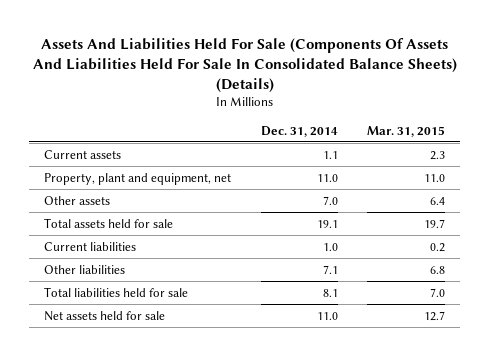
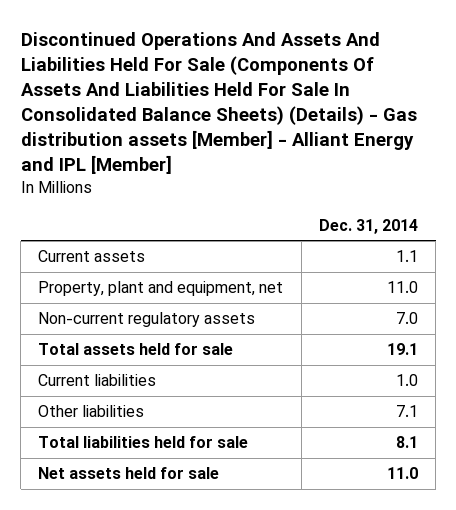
- Assets And Liabilities Held For Sale (Components Of Assets And Liabilities Held For Sale In Consolidated Balance Sheets) (Details)
+ Discontinued Operations And Assets And Liabilities Held For Sale (Components Of Assets And Liabilities Held For Sale In Consolidated Balance Sheets) (Details) - Gas distribution assets [Member] - Alliant Energy and IPL [Member]
- | Dec. 31, 2014 | Mar. 31, 2015
+ | Dec. 31, 2014
- Other assets | 7.0 | 6.4
+ Non-current regulatory assets | 7.0

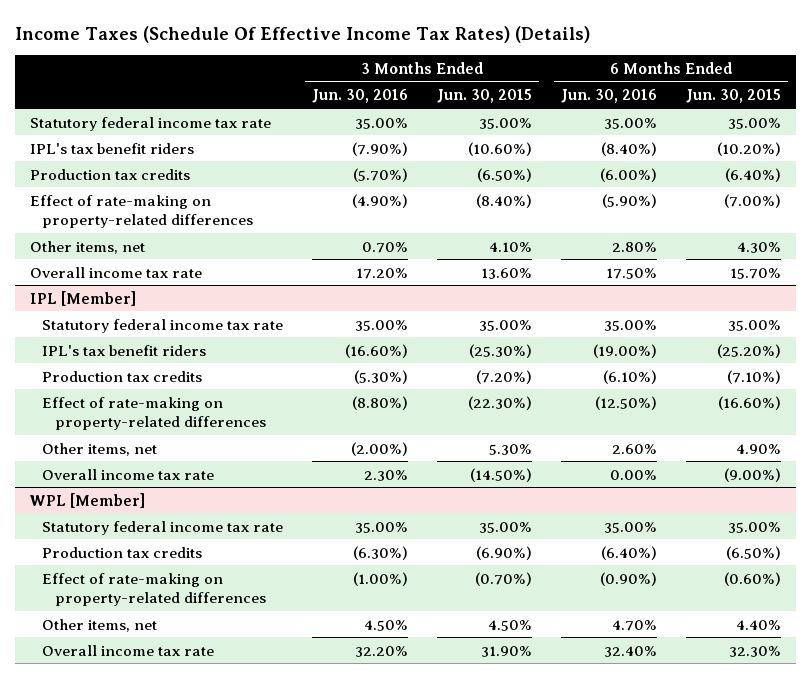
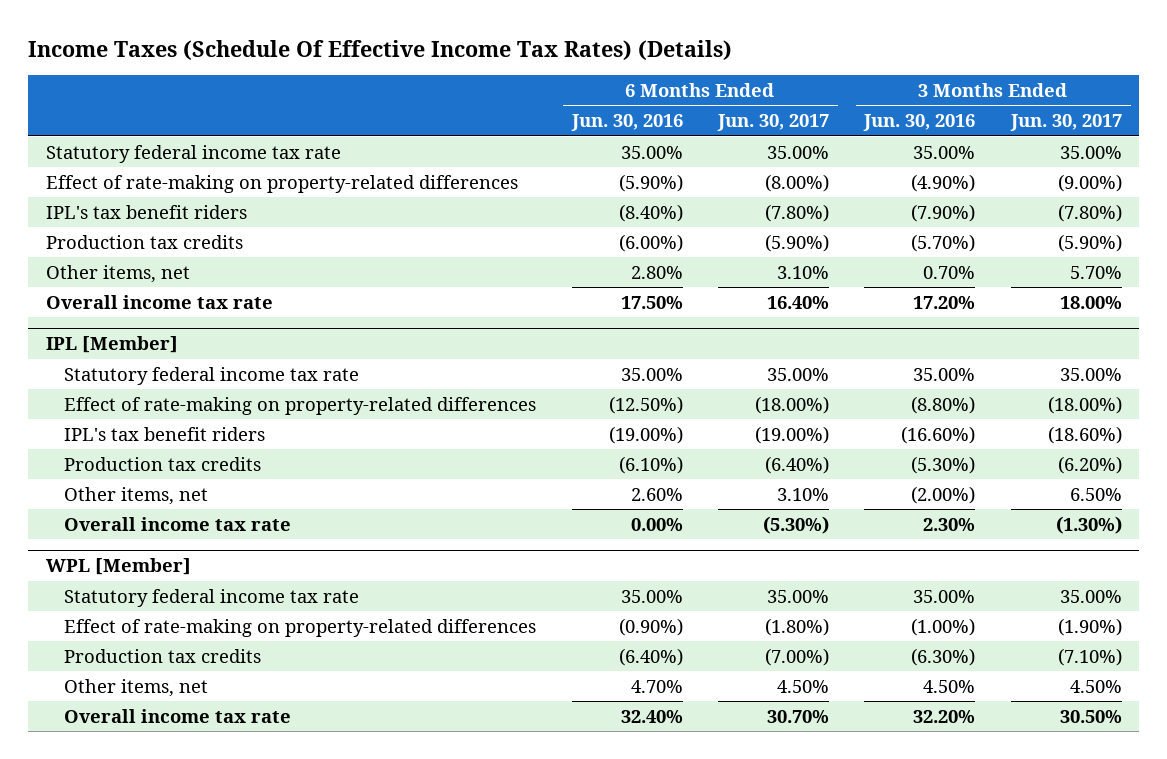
- | 3 Months Ended Jun. 30, 2016 | 3 Months Ended Jun. 30, 2015 | 6 Months Ended Jun. 30, 2016 | 6 Months Ended Jun. 30, 2015
+ | 6 Months Ended Jun. 30, 2016 | 6 Months Ended Jun. 30, 2017 | 3 Months Ended Jun. 30, 2016 | 3 Months Ended Jun. 30, 2017
moved up: Effect of rate-making on property-related differences | (5.90%) | (8.00%) | (4.90%) | (9.00%)
@ IPL [Member]
moved up: Effect of rate-making on property-related differences | (12.50%) | (18.00%) | (8.80%) | (18.00%)
@ WPL [Member]
moved down: Production tax credits | (6.40%) | (7.00%) | (6.30%) | (7.10%)

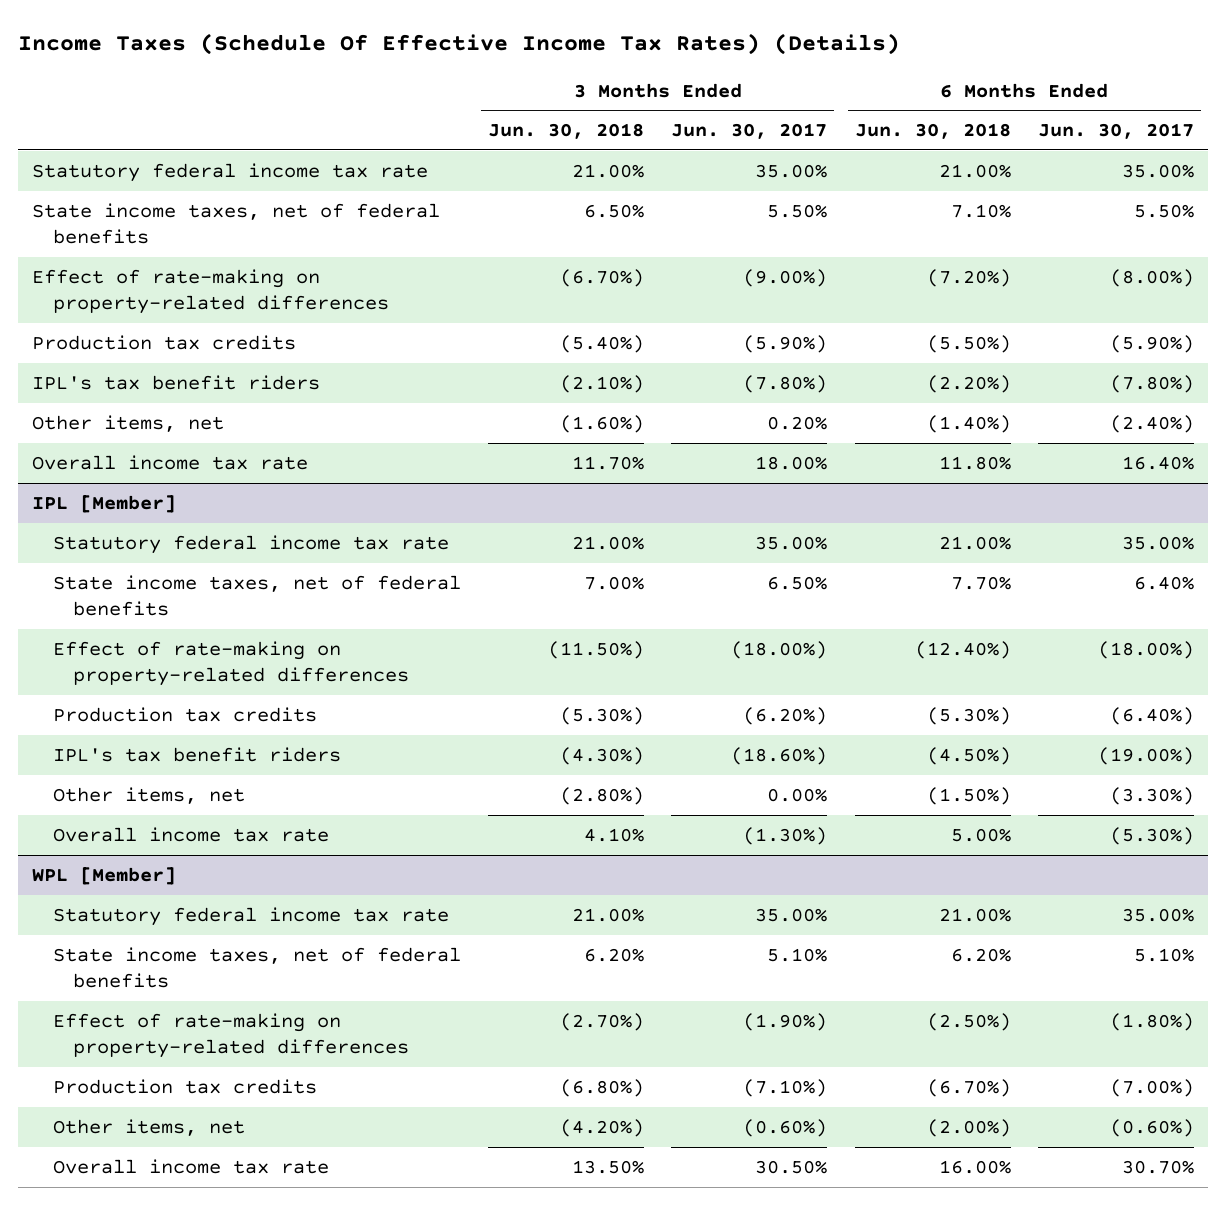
- | 6 Months Ended Jun. 30, 2016 | 6 Months Ended Jun. 30, 2017 | 3 Months Ended Jun. 30, 2016 | 3 Months Ended Jun. 30, 2017
+ | 3 Months Ended Jun. 30, 2018 | 3 Months Ended Jun. 30, 2017 | 6 Months Ended Jun. 30, 2018 | 6 Months Ended Jun. 30, 2017
+ State income taxes, net of federal benefits | 6.50% | 5.50% | 7.10% | 5.50%
- Other items, net | 2.80% | 3.10% | 0.70% | 5.70%
moved down: IPL's tax benefit riders | (2.10%) | (7.80%) | (2.20%) | (7.80%)
+ Other items, net | (1.60%) | 0.20% | (1.40%) | (2.40%)
@ IPL [Member]
+ State income taxes, net of federal benefits | 7.00% | 6.50% | 7.70% | 6.40%
- Other items, net | 2.60% | 3.10% | (2.00%) | 6.50%
moved down: IPL's tax benefit riders | (4.30%) | (18.60%) | (4.50%) | (19.00%)
+ Other items, net | (2.80%) | 0.00% | (1.50%) | (3.30%)
@ WPL [Member]
+ State income taxes, net of federal benefits | 6.20% | 5.10% | 6.20% | 5.10%
- Other items, net | 4.70% | 4.50% | 4.50% | 4.50%
+ Other items, net | (4.20%) | (0.60%) | (2.00%) | (0.60%)

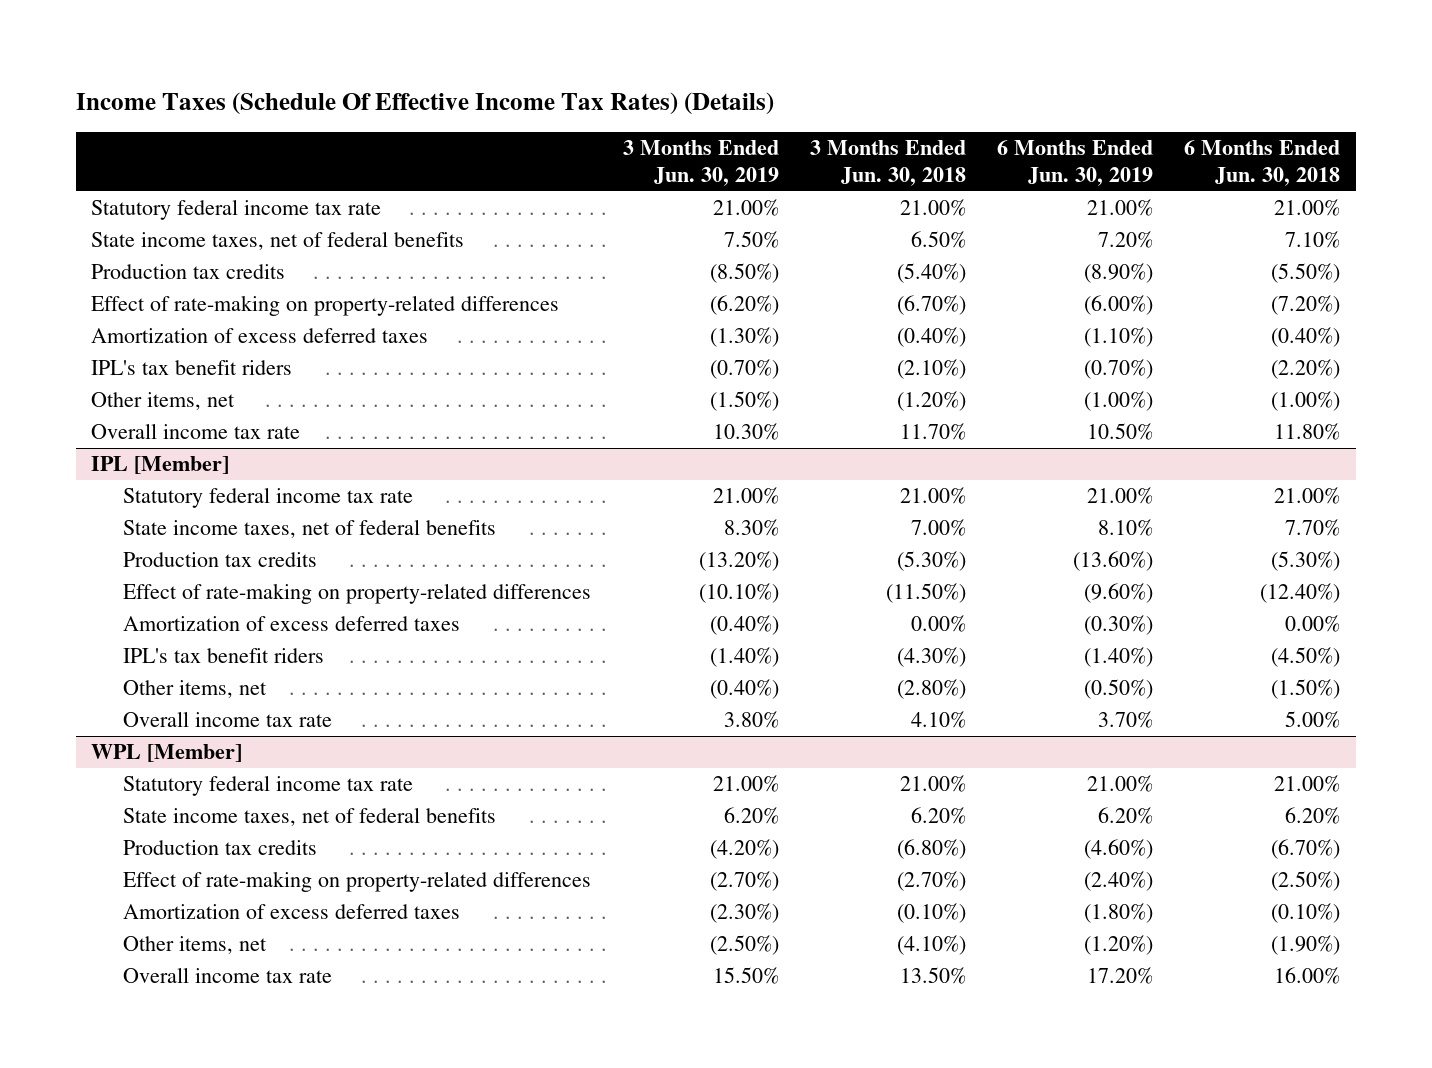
- | 3 Months Ended Jun. 30, 2018 | 3 Months Ended Jun. 30, 2017 | 6 Months Ended Jun. 30, 2018 | 6 Months Ended Jun. 30, 2017
+ | 3 Months Ended Jun. 30, 2019 | 3 Months Ended Jun. 30, 2018 | 6 Months Ended Jun. 30, 2019 | 6 Months Ended Jun. 30, 2018
moved down: Effect of rate-making on property-related differences | (6.20%) | (6.70%) | (6.00%) | (7.20%)
+ Amortization of excess deferred taxes | (1.30%) | (0.40%) | (1.10%) | (0.40%)
- Other items, net | (1.60%) | 0.20% | (1.40%) | (2.40%)
+ Other items, net | (1.50%) | (1.20%) | (1.00%) | (1.00%)
@ IPL [Member]
moved down: Effect of rate-making on property-related differences | (10.10%) | (11.50%) | (9.60%) | (12.40%)
+ Amortization of excess deferred taxes | (0.40%) | 0.00% | (0.30%) | 0.00%
@ WPL [Member]
- Other items, net | (4.20%) | (0.60%) | (2.00%) | (0.60%)
moved down: Effect of rate-making on property-related differences | (2.70%) | (2.70%) | (2.40%) | (2.50%)
+ Amortization of excess deferred taxes | (2.30%) | (0.10%) | (1.80%) | (0.10%)
+ Other items, net | (2.50%) | (4.10%) | (1.20%) | (1.90%)

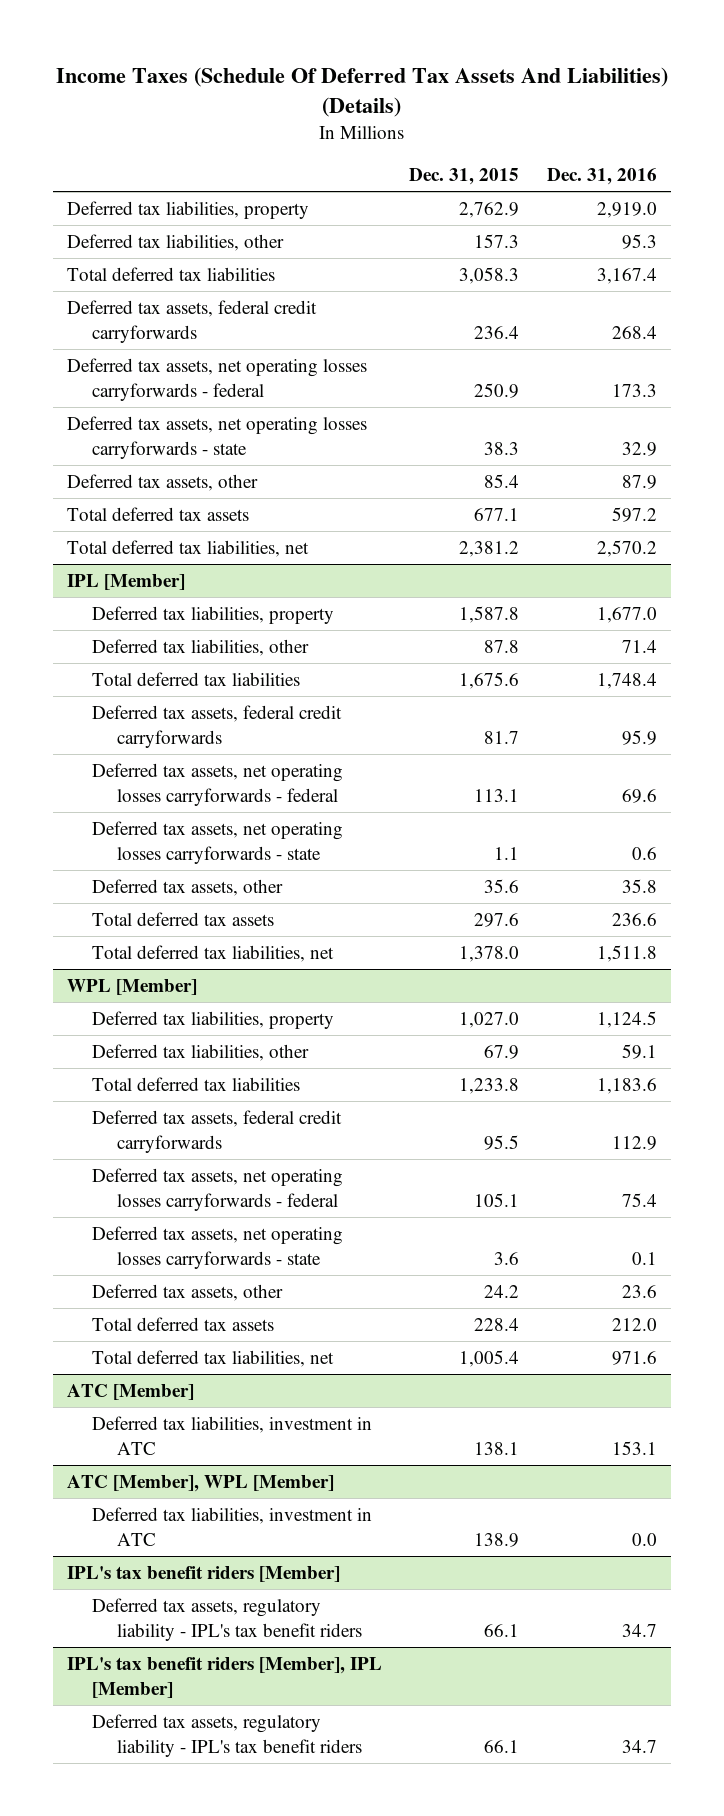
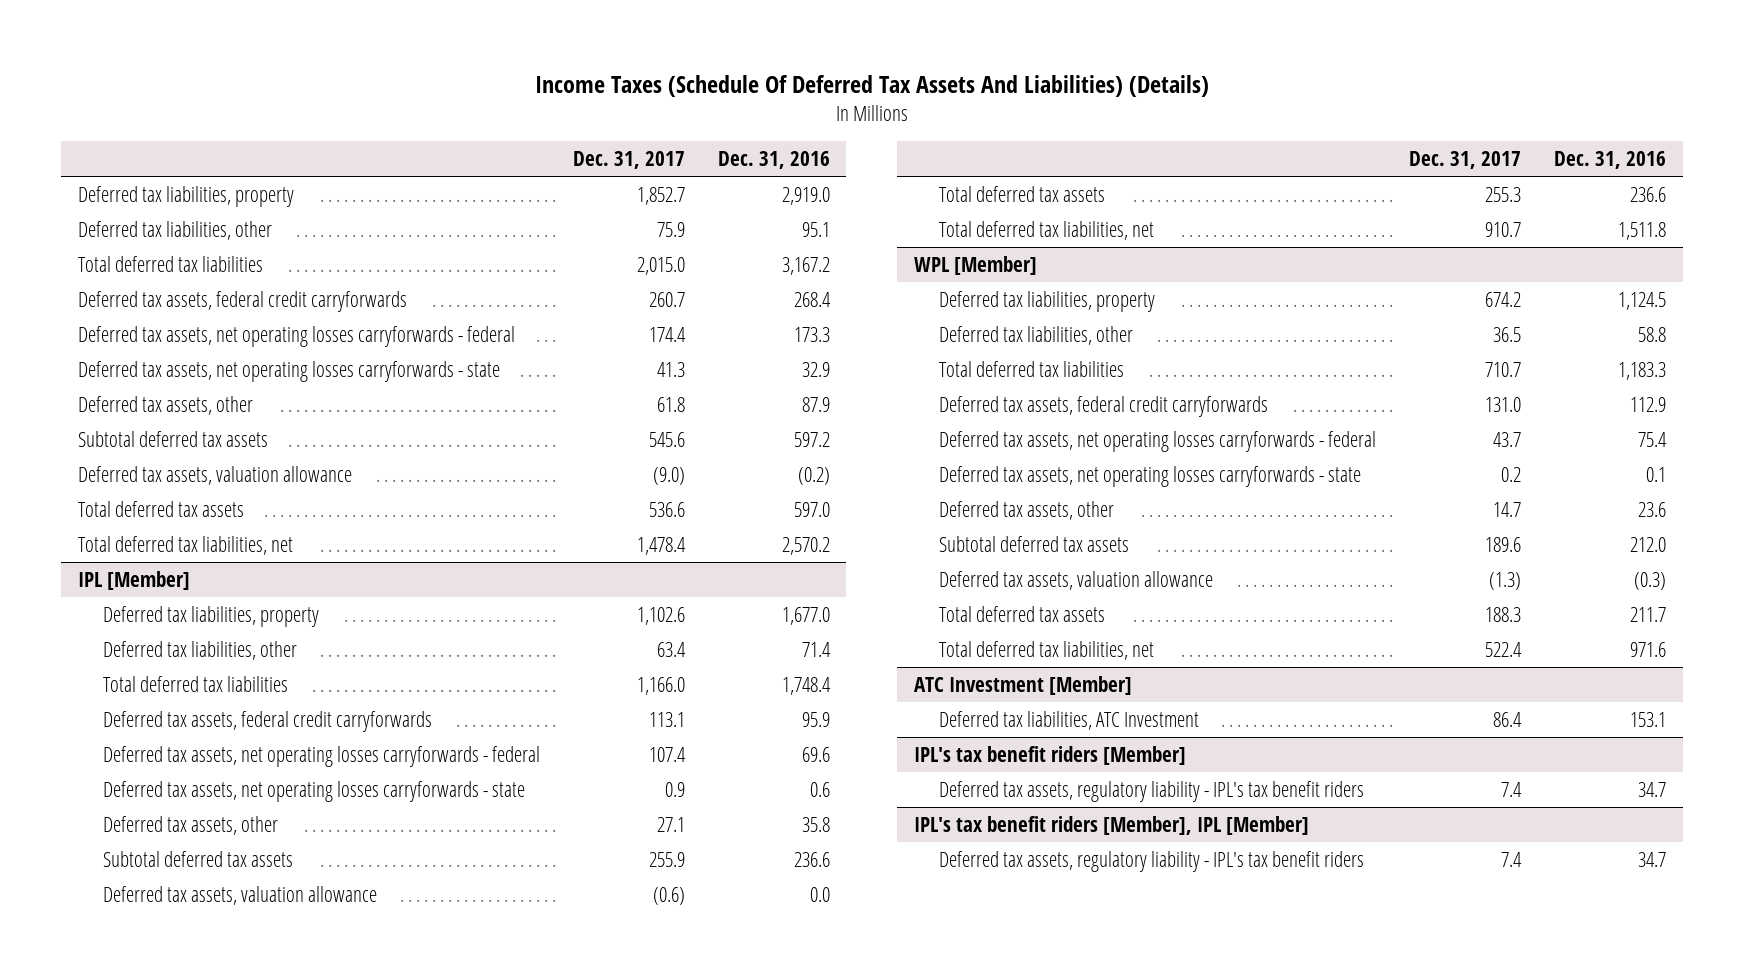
- | Dec. 31, 2015 | Dec. 31, 2016
+ | Dec. 31, 2017 | Dec. 31, 2016
- Deferred tax liabilities, other | 157.3 | 95.3
- Total deferred tax liabilities | 3,058.3 | 3,167.4
+ Deferred tax liabilities, other | 75.9 | 95.1
+ Total deferred tax liabilities | 2,015.0 | 3,167.2
- Total deferred tax assets | 677.1 | 597.2
+ Subtotal deferred tax assets | 545.6 | 597.2
+ Deferred tax assets, valuation allowance | (9.0) | (0.2)
+ Total deferred tax assets | 536.6 | 597.0
@ IPL [Member]
+ Subtotal deferred tax assets | 255.9 | 236.6
+ Deferred tax assets, valuation allowance | (0.6) | 0.0
@ WPL [Member]
- Deferred tax liabilities, other | 67.9 | 59.1
- Total deferred tax liabilities | 1,233.8 | 1,183.6
+ Deferred tax liabilities, other | 36.5 | 58.8
+ Total deferred tax liabilities | 710.7 | 1,183.3
- Total deferred tax assets | 228.4 | 212.0
+ Subtotal deferred tax assets | 189.6 | 212.0
+ Deferred tax assets, valuation allowance | (1.3) | (0.3)
+ Total deferred tax assets | 188.3 | 211.7
- ATC [Member]
- Deferred tax liabilities, investment in ATC | 138.1 | 153.1
- ATC [Member], WPL [Member]
- Deferred tax liabilities, investment in ATC | 138.9 | 0.0
+ ATC Investment [Member]
+ Deferred tax liabilities, ATC Investment | 86.4 | 153.1

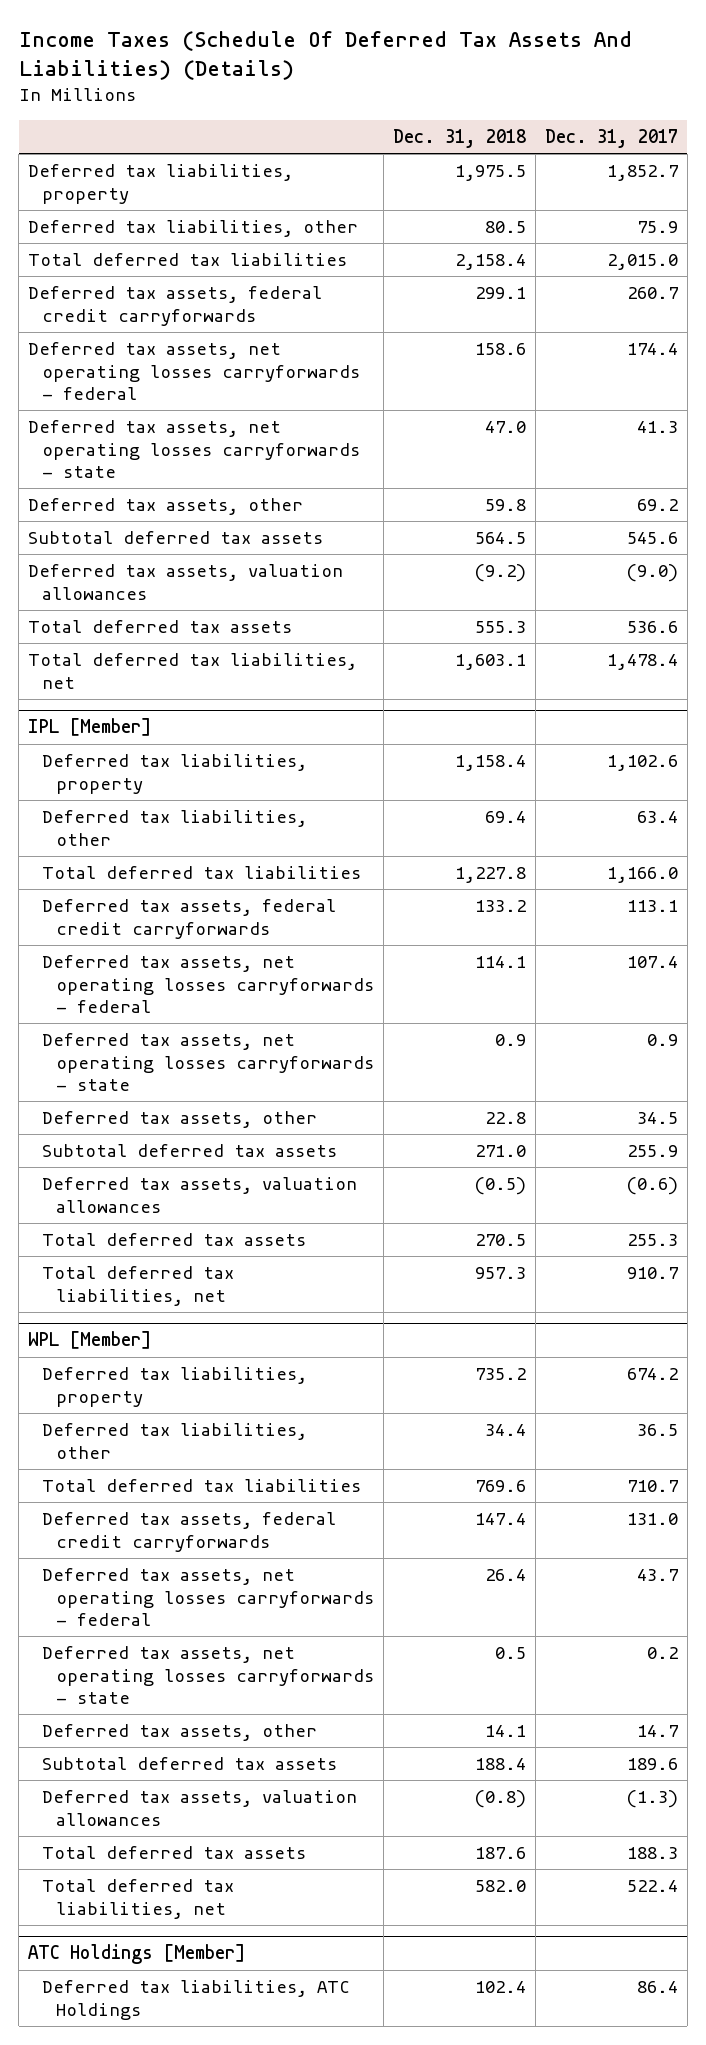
- | Dec. 31, 2017 | Dec. 31, 2016
+ | Dec. 31, 2018 | Dec. 31, 2017
- Deferred tax assets, other | 61.8 | 87.9
+ Deferred tax assets, other | 59.8 | 69.2
- Deferred tax assets, valuation allowance | (9.0) | (0.2)
+ Deferred tax assets, valuation allowances | (9.2) | (9.0)
@ IPL [Member]
- Deferred tax assets, other | 27.1 | 35.8
+ Deferred tax assets, other | 22.8 | 34.5
- Deferred tax assets, valuation allowance | (0.6) | 0.0
+ Deferred tax assets, valuation allowances | (0.5) | (0.6)
@ WPL [Member]
- Deferred tax assets, valuation allowance | (1.3) | (0.3)
+ Deferred tax assets, valuation allowances | (0.8) | (1.3)
- ATC Investment [Member]
- Deferred tax liabilities, ATC Investment | 86.4 | 153.1
- IPL's tax benefit riders [Member]
- Deferred tax assets, regulatory liability - IPL's tax benefit riders | 7.4 | 34.7
- IPL's tax benefit riders [Member], IPL [Member]
- Deferred tax assets, regulatory liability - IPL's tax benefit riders | 7.4 | 34.7
+ ATC Holdings [Member]
+ Deferred tax liabilities, ATC Holdings | 102.4 | 86.4

